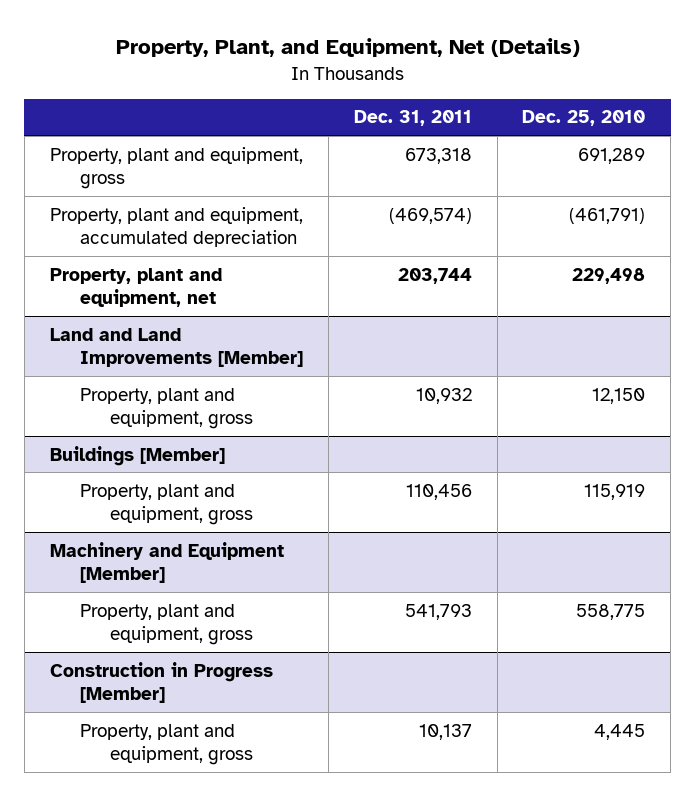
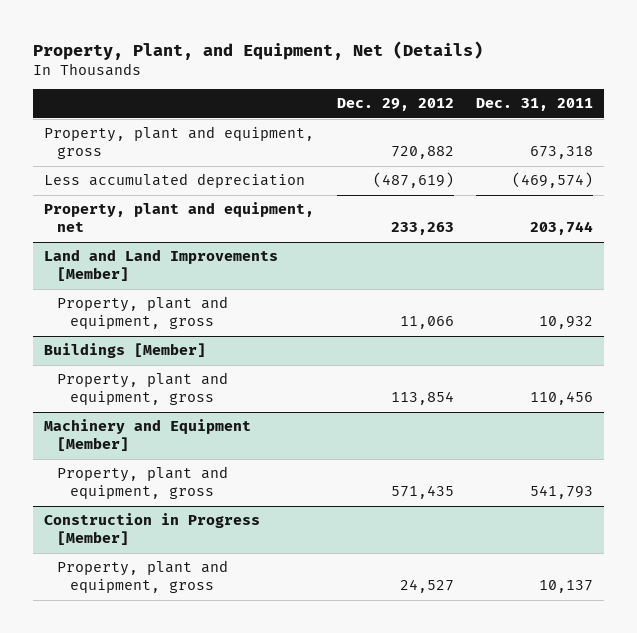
- | Dec. 31, 2011 | Dec. 25, 2010
+ | Dec. 29, 2012 | Dec. 31, 2011
- Property, plant and equipment, accumulated depreciation | (469,574) | (461,791)
+ Less accumulated depreciation | (487,619) | (469,574)

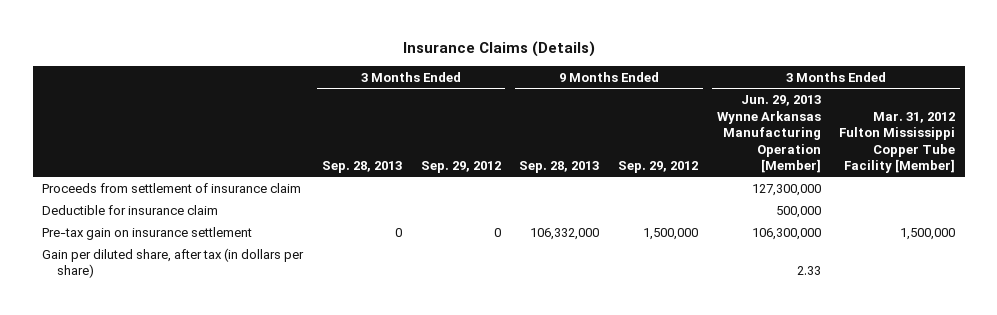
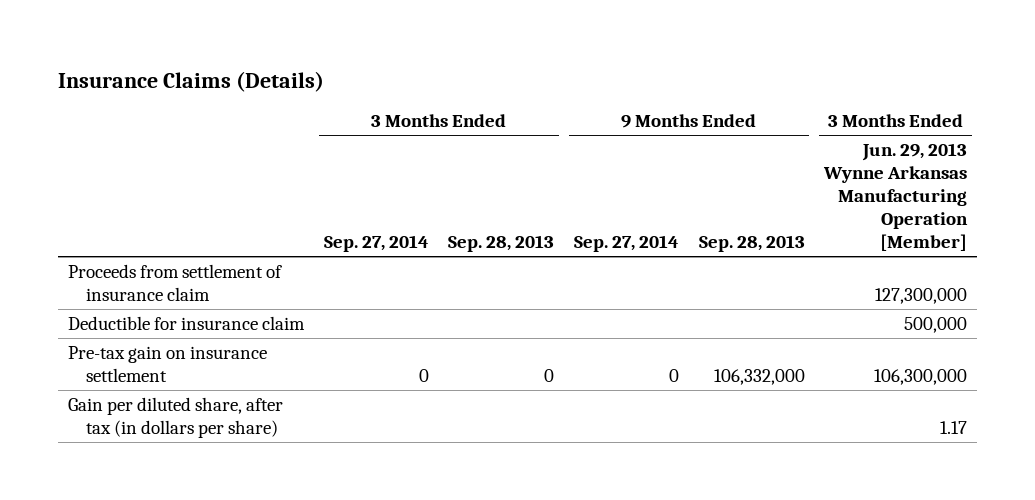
- | 3 Months Ended Sep. 28, 2013 | 3 Months Ended Sep. 29, 2012 | 9 Months Ended Sep. 28, 2013 | 9 Months Ended Sep. 29, 2012 | 3 Months Ended Jun. 29, 2013 Wynne Arkansas Manufacturing Operation [Member] | 3 Months Ended Mar. 31, 2012 Fulton Mississippi Copper Tube Facility [Member]
+ | 3 Months Ended Sep. 27, 2014 | 3 Months Ended Sep. 28, 2013 | 9 Months Ended Sep. 27, 2014 | 9 Months Ended Sep. 28, 2013 | 3 Months Ended Jun. 29, 2013 Wynne Arkansas Manufacturing Operation [Member]
- Gain per diluted share, after tax (in dollars per share) | | | | | 2.33 |
+ Gain per diluted share, after tax (in dollars per share) | | | | | 1.17

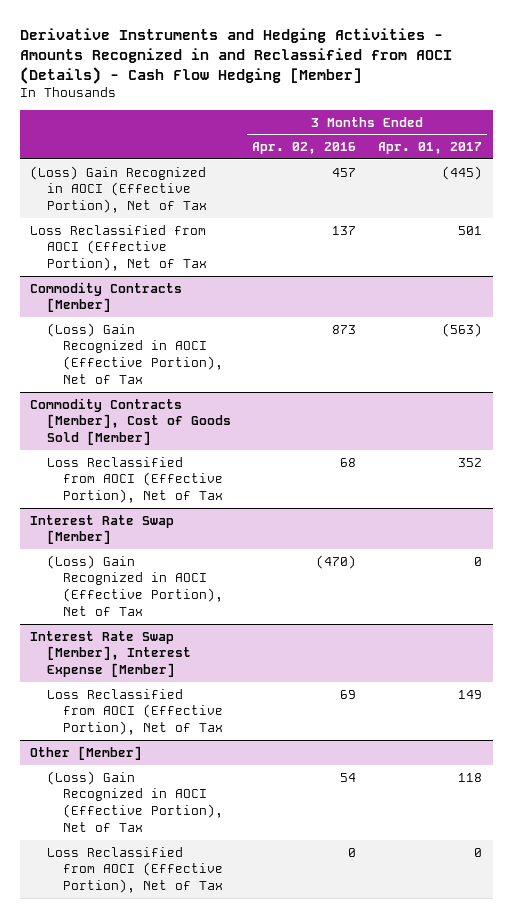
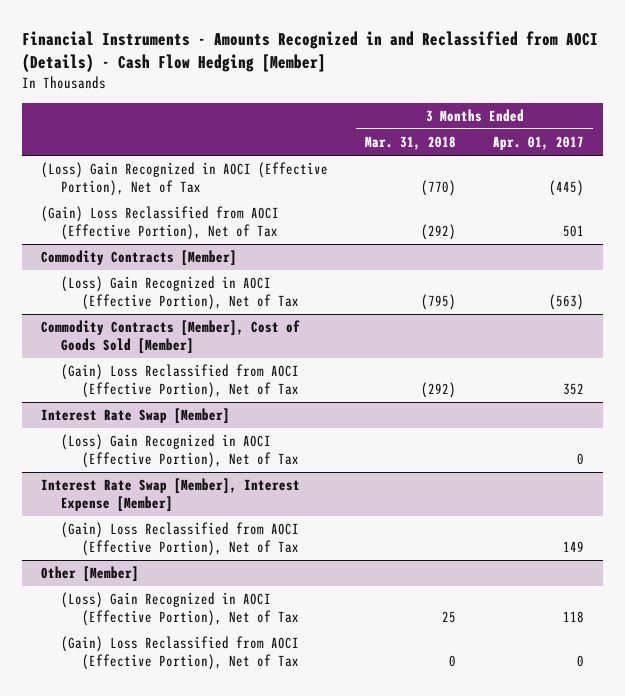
- Derivative Instruments and Hedging Activities - Amounts Recognized in and Reclassified from AOCI (Details) - Cash Flow Hedging [Member]
+ Financial Instruments - Amounts Recognized in and Reclassified from AOCI (Details) - Cash Flow Hedging [Member]
- | 3 Months Ended Apr. 02, 2016 | 3 Months Ended Apr. 01, 2017
+ | 3 Months Ended Mar. 31, 2018 | 3 Months Ended Apr. 01, 2017
- Loss Reclassified from AOCI (Effective Portion), Net of Tax | 137 | 501
+ (Gain) Loss Reclassified from AOCI (Effective Portion), Net of Tax | (292) | 501
@ Commodity Contracts [Member], Cost of Goods Sold [Member]
- Loss Reclassified from AOCI (Effective Portion), Net of Tax | 68 | 352
+ (Gain) Loss Reclassified from AOCI (Effective Portion), Net of Tax | (292) | 352
@ Interest Rate Swap [Member], Interest Expense [Member]
- Loss Reclassified from AOCI (Effective Portion), Net of Tax | 69 | 149
+ (Gain) Loss Reclassified from AOCI (Effective Portion), Net of Tax | | 149
@ Other [Member]
- Loss Reclassified from AOCI (Effective Portion), Net of Tax | 0 | 0
+ (Gain) Loss Reclassified from AOCI (Effective Portion), Net of Tax | 0 | 0

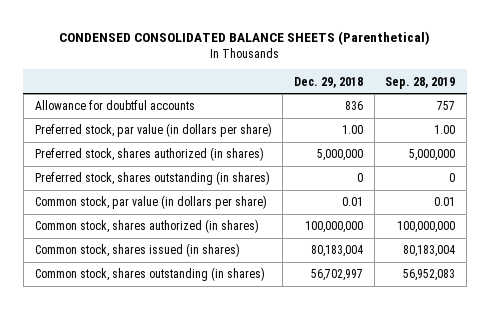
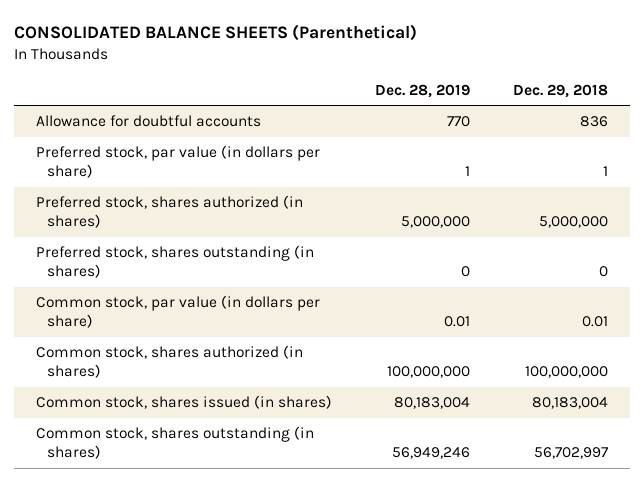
- CONDENSED CONSOLIDATED BALANCE SHEETS (Parenthetical)
+ CONSOLIDATED BALANCE SHEETS (Parenthetical)
- | Dec. 29, 2018 | Sep. 28, 2019
+ | Dec. 28, 2019 | Dec. 29, 2018
- Preferred stock, par value (in dollars per share) | 1.00 | 1.00
+ Preferred stock, par value (in dollars per share) | 1 | 1

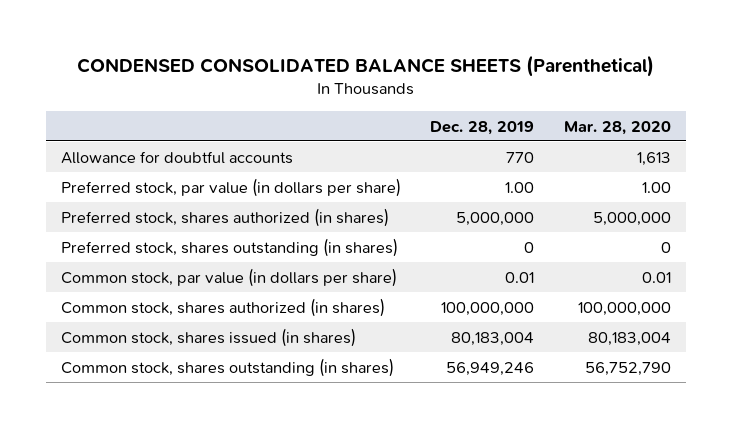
- CONSOLIDATED BALANCE SHEETS (Parenthetical)
+ CONDENSED CONSOLIDATED BALANCE SHEETS (Parenthetical)
- | Dec. 28, 2019 | Dec. 29, 2018
+ | Dec. 28, 2019 | Mar. 28, 2020
- Preferred stock, par value (in dollars per share) | 1 | 1
+ Preferred stock, par value (in dollars per share) | 1.00 | 1.00

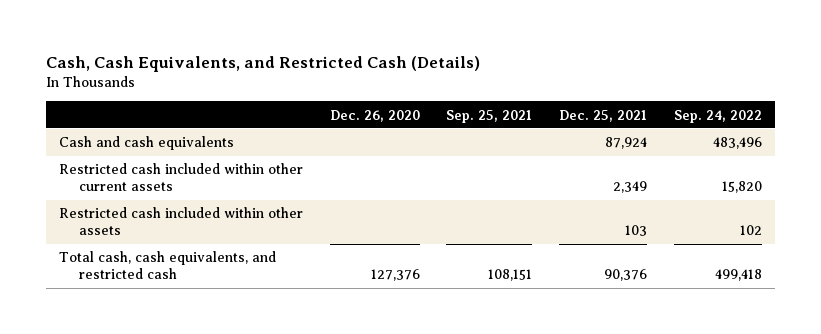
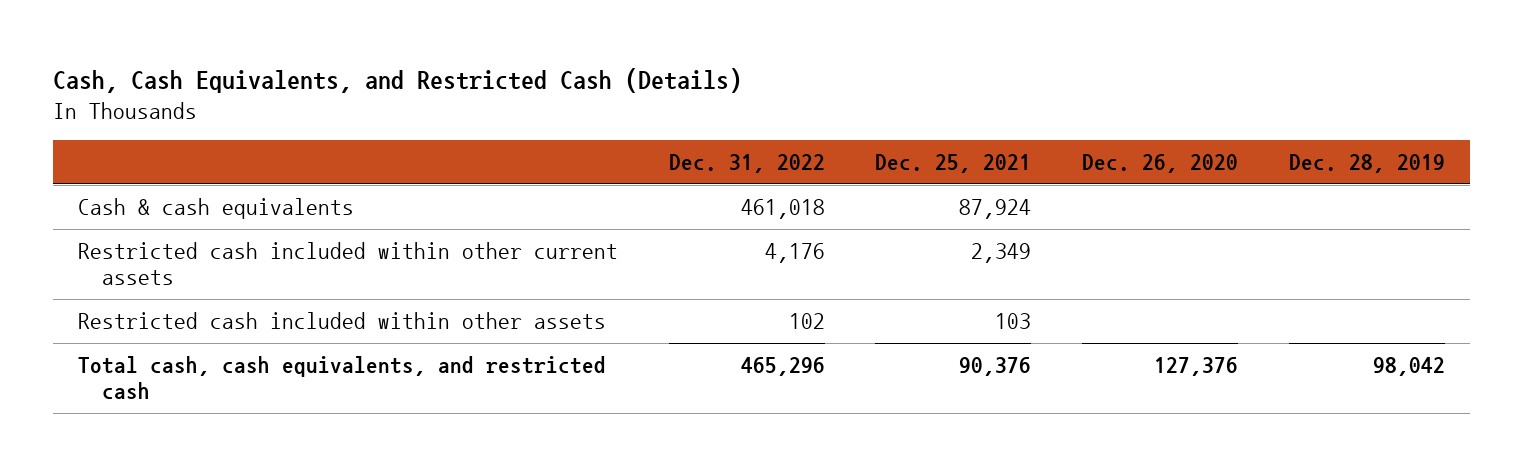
- | Dec. 26, 2020 | Sep. 25, 2021 | Dec. 25, 2021 | Sep. 24, 2022
+ | Dec. 31, 2022 | Dec. 25, 2021 | Dec. 26, 2020 | Dec. 28, 2019
- Cash and cash equivalents | | | 87,924 | 483,496
+ Cash & cash equivalents | 461,018 | 87,924 | |

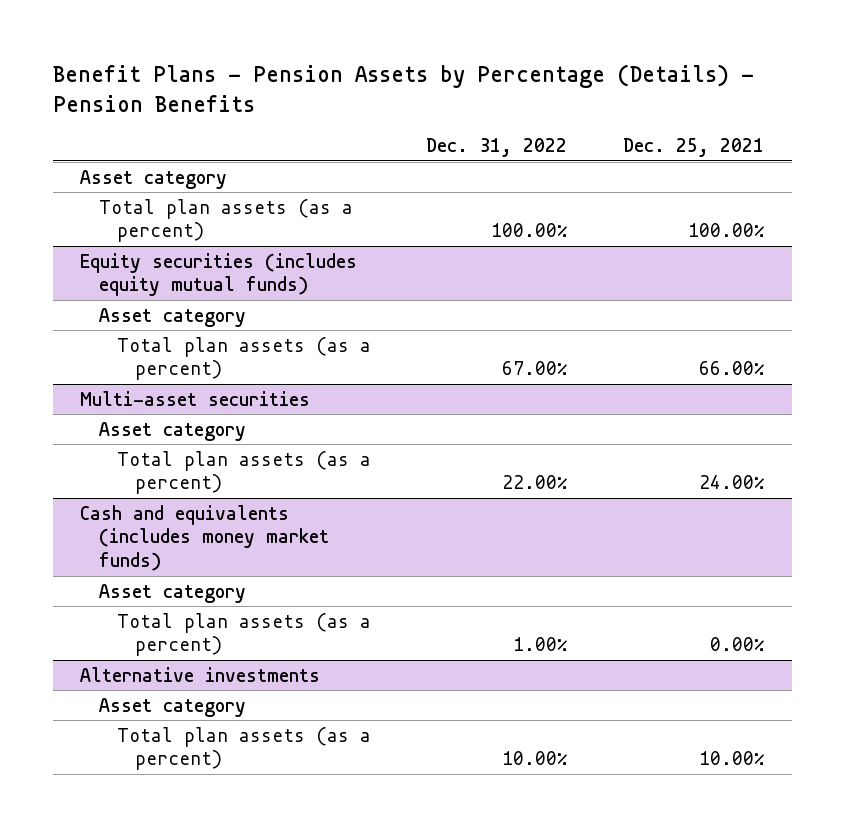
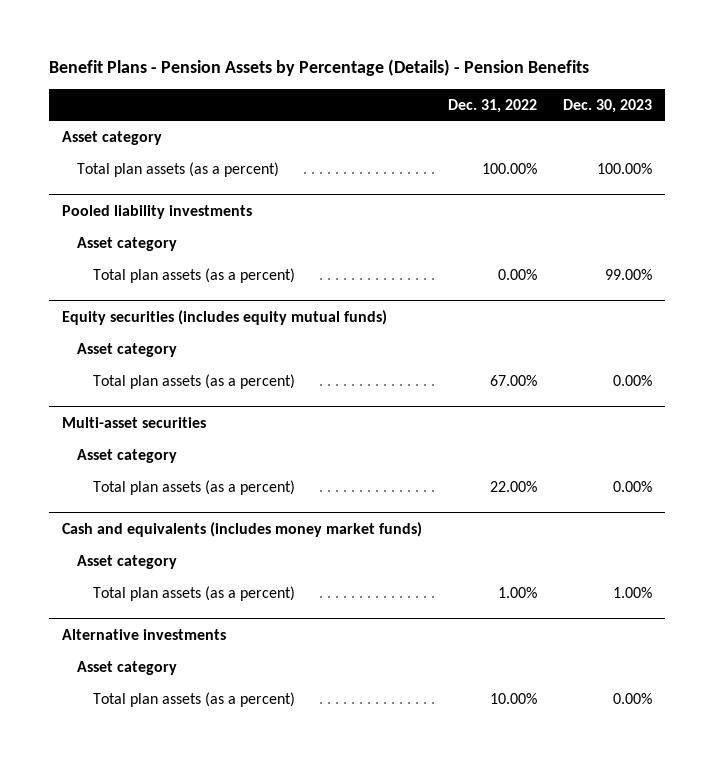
- | Dec. 31, 2022 | Dec. 25, 2021
+ | Dec. 31, 2022 | Dec. 30, 2023
+ Pooled liability investments
+ Asset category
+ Total plan assets (as a percent) | 0.00% | 99.00%

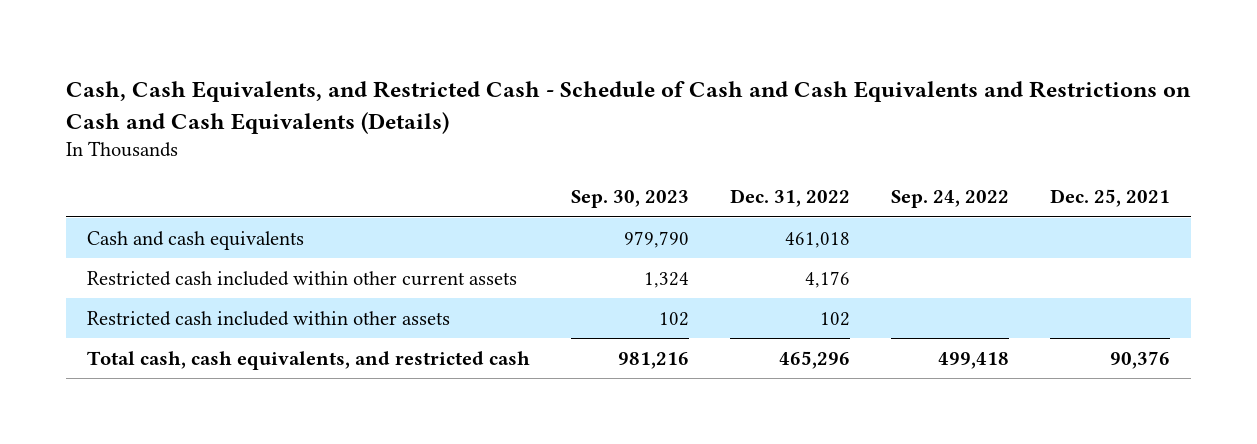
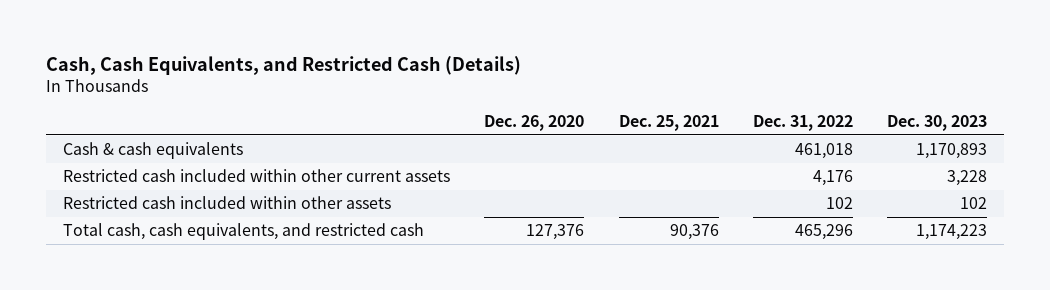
- Cash, Cash Equivalents, and Restricted Cash - Schedule of Cash and Cash Equivalents and Restrictions on Cash and Cash Equivalents (Details)
+ Cash, Cash Equivalents, and Restricted Cash (Details)
- | Sep. 30, 2023 | Dec. 31, 2022 | Sep. 24, 2022 | Dec. 25, 2021
+ | Dec. 26, 2020 | Dec. 25, 2021 | Dec. 31, 2022 | Dec. 30, 2023
- Cash and cash equivalents | 979,790 | 461,018 | |
+ Cash & cash equivalents | | | 461,018 | 1,170,893

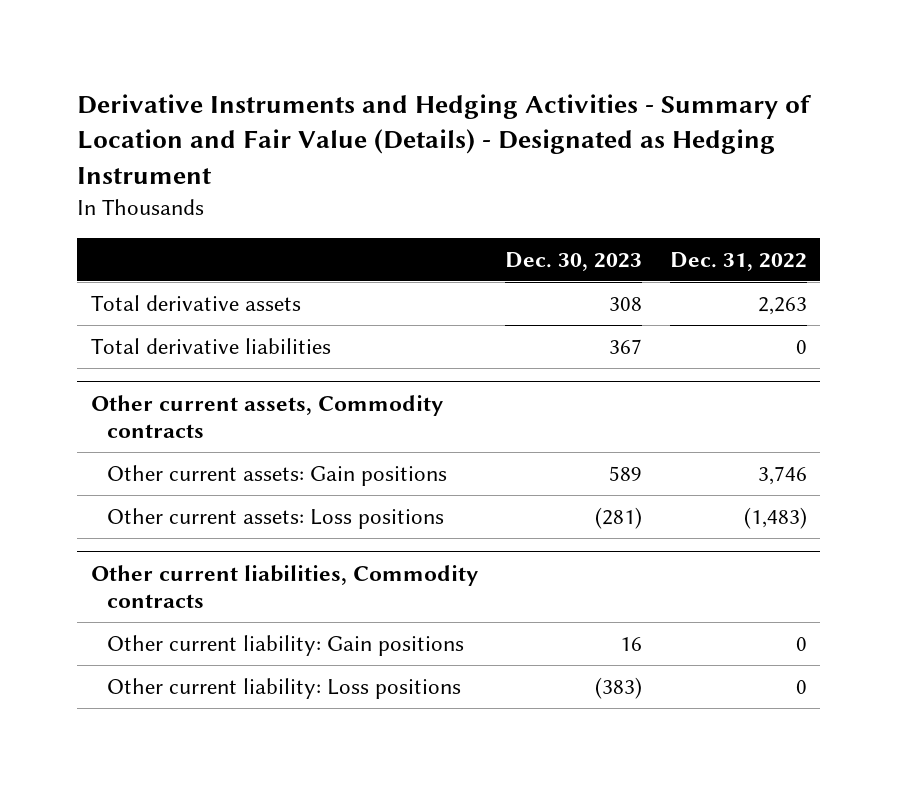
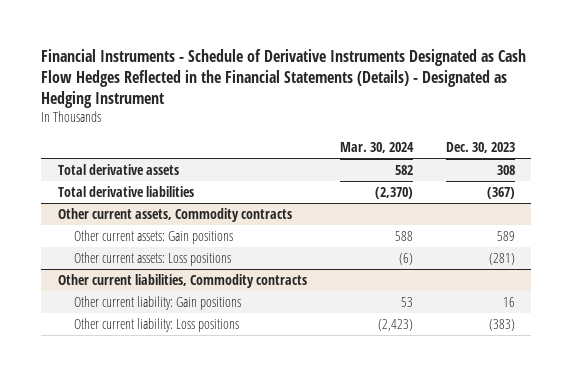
- Derivative Instruments and Hedging Activities - Summary of Location and Fair Value (Details) - Designated as Hedging Instrument
+ Financial Instruments - Schedule of Derivative Instruments Designated as Cash Flow Hedges Reflected in the Financial Statements (Details) - Designated as Hedging Instrument
- | Dec. 30, 2023 | Dec. 31, 2022
+ | Mar. 30, 2024 | Dec. 30, 2023
- Total derivative liabilities | 367 | 0
+ Total derivative liabilities | (2,370) | (367)

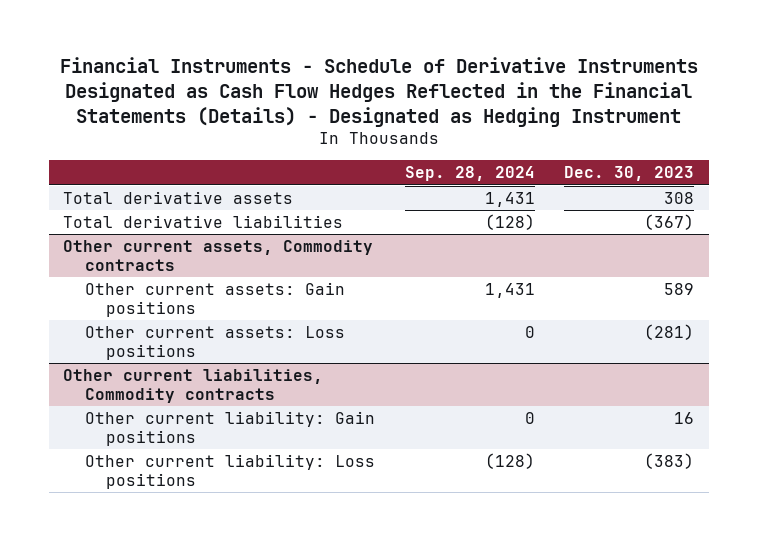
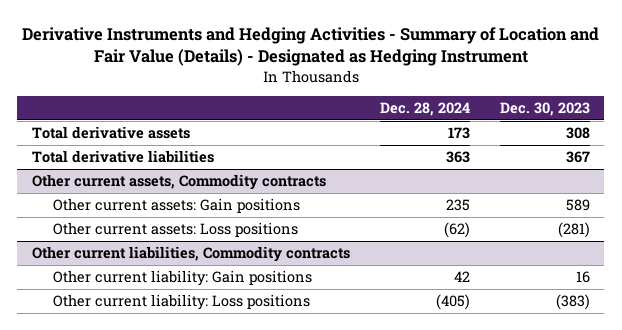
- Financial Instruments - Schedule of Derivative Instruments Designated as Cash Flow Hedges Reflected in the Financial Statements (Details) - Designated as Hedging Instrument
+ Derivative Instruments and Hedging Activities - Summary of Location and Fair Value (Details) - Designated as Hedging Instrument
- | Sep. 28, 2024 | Dec. 30, 2023
+ | Dec. 28, 2024 | Dec. 30, 2023
- Total derivative liabilities | (128) | (367)
+ Total derivative liabilities | 363 | 367

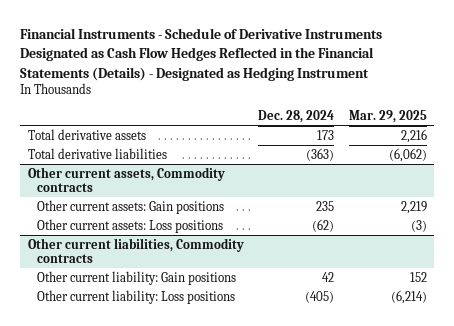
- Derivative Instruments and Hedging Activities - Summary of Location and Fair Value (Details) - Designated as Hedging Instrument
+ Financial Instruments - Schedule of Derivative Instruments Designated as Cash Flow Hedges Reflected in the Financial Statements (Details) - Designated as Hedging Instrument
- | Dec. 28, 2024 | Dec. 30, 2023
+ | Dec. 28, 2024 | Mar. 29, 2025
- Total derivative liabilities | 363 | 367
+ Total derivative liabilities | (363) | (6,062)

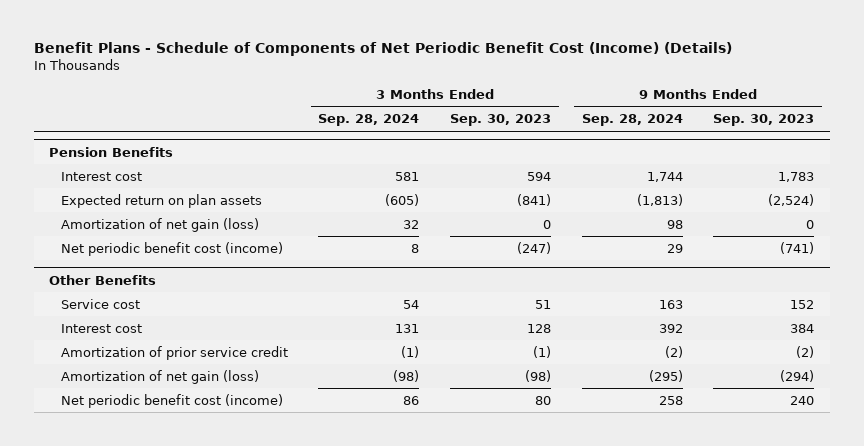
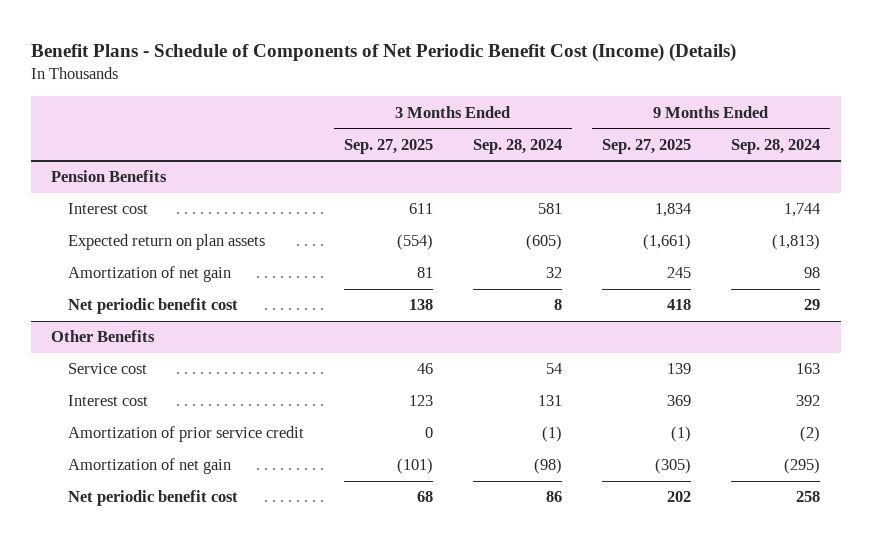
- | 3 Months Ended Sep. 28, 2024 | 3 Months Ended Sep. 30, 2023 | 9 Months Ended Sep. 28, 2024 | 9 Months Ended Sep. 30, 2023
+ | 3 Months Ended Sep. 27, 2025 | 3 Months Ended Sep. 28, 2024 | 9 Months Ended Sep. 27, 2025 | 9 Months Ended Sep. 28, 2024
@ Pension Benefits
- Amortization of net gain (loss) | 32 | 0 | 98 | 0
- Net periodic benefit cost (income) | 8 | (247) | 29 | (741)
+ Amortization of net gain | 81 | 32 | 245 | 98
+ Net periodic benefit cost | 138 | 8 | 418 | 29
@ Other Benefits
- Amortization of net gain (loss) | (98) | (98) | (295) | (294)
- Net periodic benefit cost (income) | 86 | 80 | 258 | 240
+ Amortization of net gain | (101) | (98) | (305) | (295)
+ Net periodic benefit cost | 68 | 86 | 202 | 258

